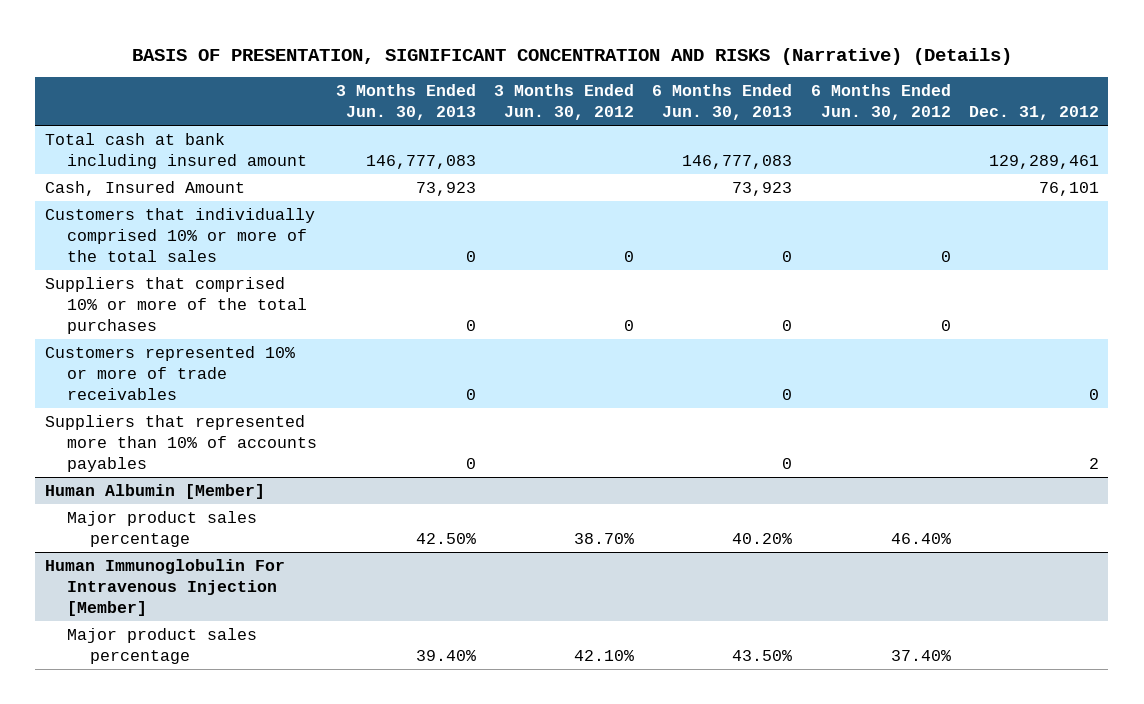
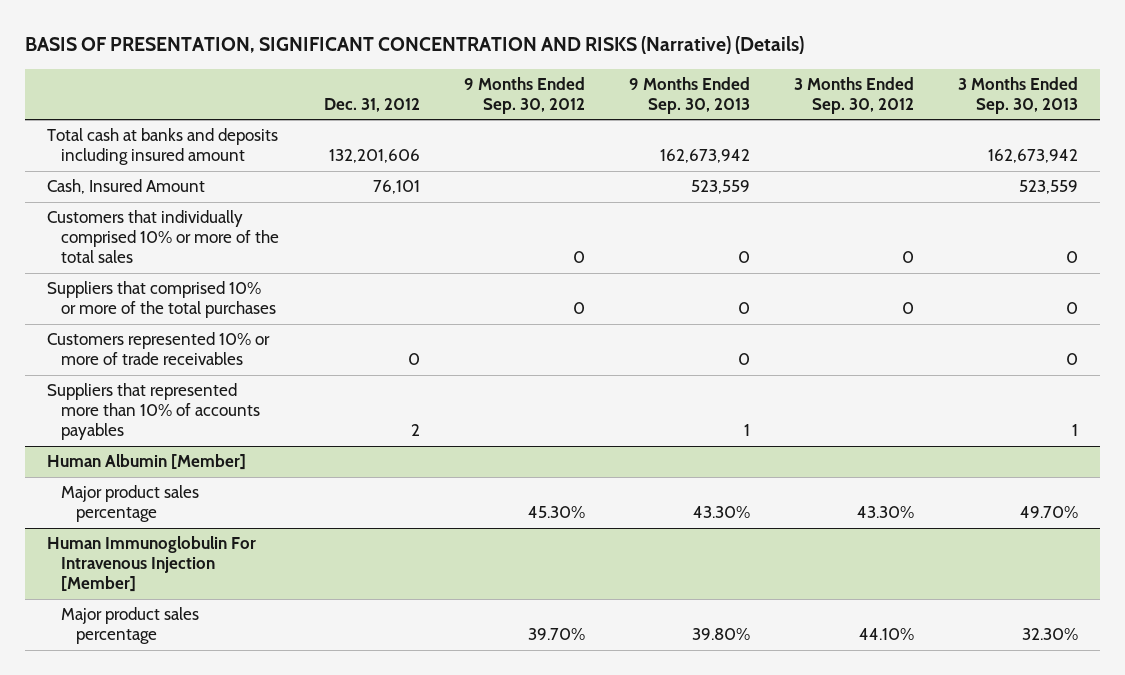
- | 3 Months Ended Jun. 30, 2013 | 3 Months Ended Jun. 30, 2012 | 6 Months Ended Jun. 30, 2013 | 6 Months Ended Jun. 30, 2012 | Dec. 31, 2012
+ | Dec. 31, 2012 | 9 Months Ended Sep. 30, 2012 | 9 Months Ended Sep. 30, 2013 | 3 Months Ended Sep. 30, 2012 | 3 Months Ended Sep. 30, 2013
- Total cash at bank including insured amount | 146,777,083 | | 146,777,083 | | 129,289,461
+ Total cash at banks and deposits including insured amount | 132,201,606 | | 162,673,942 | | 162,673,942

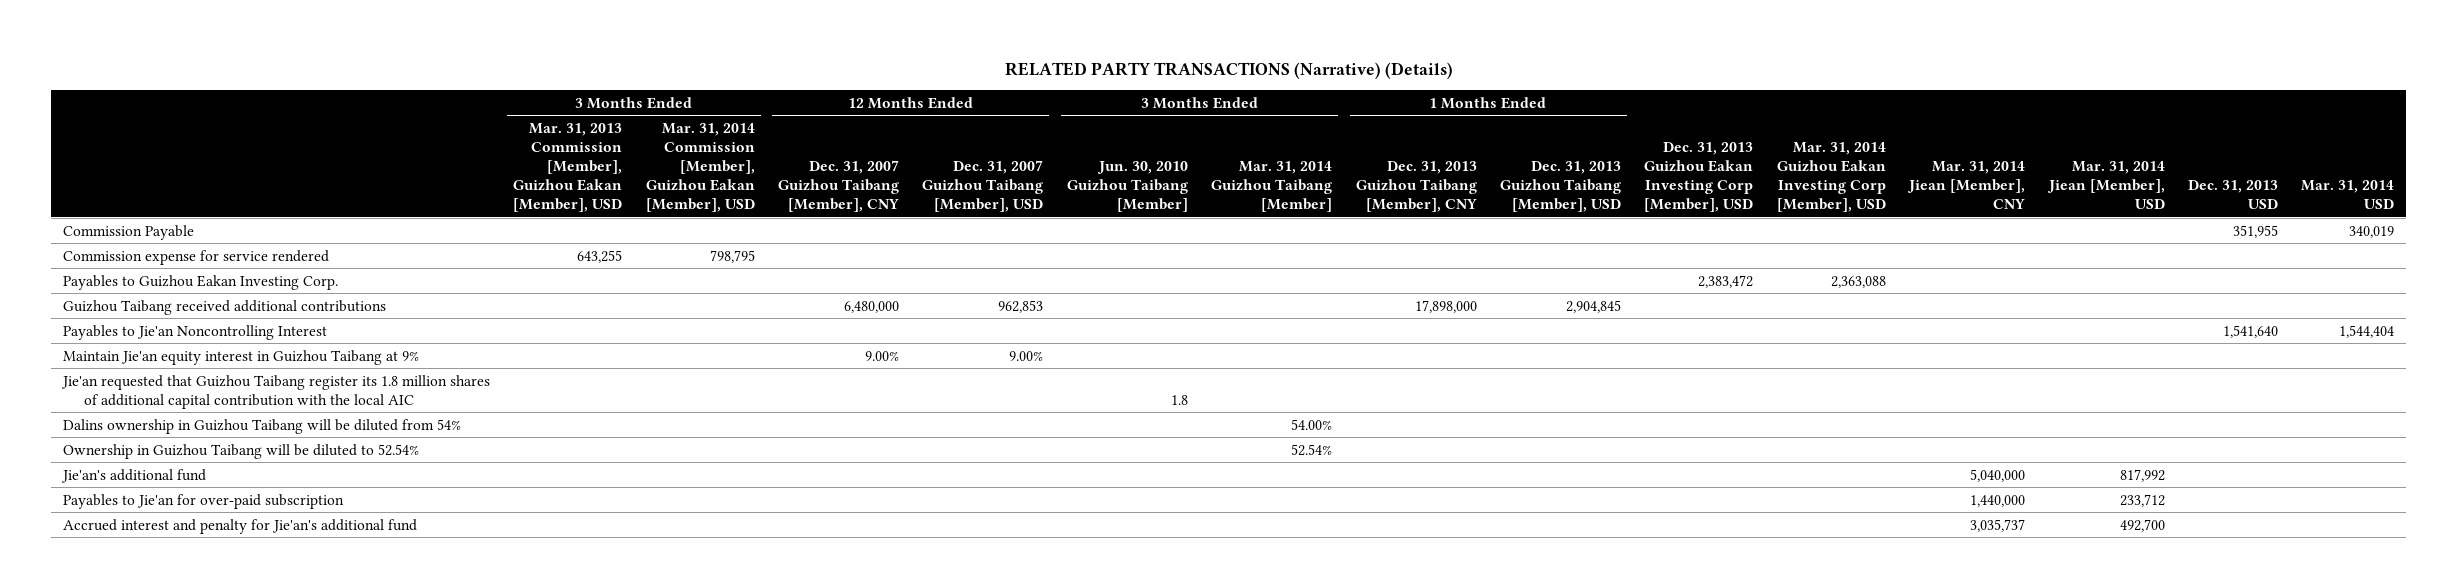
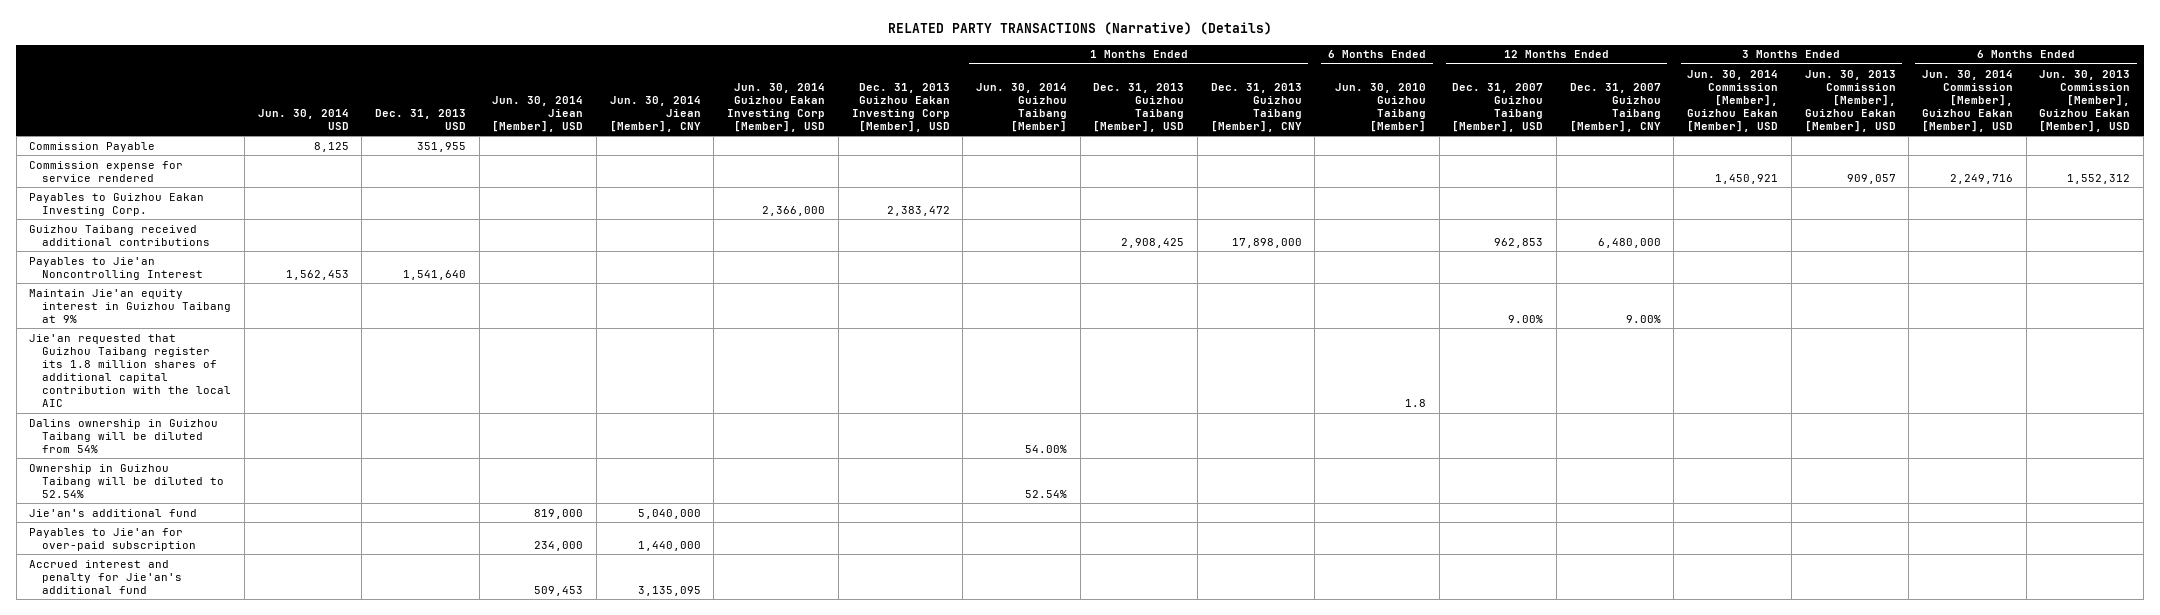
- | 3 Months Ended Mar. 31, 2013 Commission [Member], Guizhou Eakan [Member], USD | 3 Months Ended Mar. 31, 2014 Commission [Member], Guizhou Eakan [Member], USD | 12 Months Ended Dec. 31, 2007 Guizhou Taibang [Member], CNY | 12 Months Ended Dec. 31, 2007 Guizhou Taibang [Member], USD | 3 Months Ended Jun. 30, 2010 Guizhou Taibang [Member] | 3 Months Ended Mar. 31, 2014 Guizhou Taibang [Member] | 1 Months Ended Dec. 31, 2013 Guizhou Taibang [Member], CNY | 1 Months Ended Dec. 31, 2013 Guizhou Taibang [Member], USD | Dec. 31, 2013 Guizhou Eakan Investing Corp [Member], USD | Mar. 31, 2014 Guizhou Eakan Investing Corp [Member], USD | Mar. 31, 2014 Jiean [Member], CNY | Mar. 31, 2014 Jiean [Member], USD | Dec. 31, 2013 USD | Mar. 31, 2014 USD
+ | Jun. 30, 2014 USD | Dec. 31, 2013 USD | Jun. 30, 2014 Jiean [Member], USD | Jun. 30, 2014 Jiean [Member], CNY | Jun. 30, 2014 Guizhou Eakan Investing Corp [Member], USD | Dec. 31, 2013 Guizhou Eakan Investing Corp [Member], USD | 1 Months Ended Jun. 30, 2014 Guizhou Taibang [Member] | 1 Months Ended Dec. 31, 2013 Guizhou Taibang [Member], USD | 1 Months Ended Dec. 31, 2013 Guizhou Taibang [Member], CNY | 6 Months Ended Jun. 30, 2010 Guizhou Taibang [Member] | 12 Months Ended Dec. 31, 2007 Guizhou Taibang [Member], USD | 12 Months Ended Dec. 31, 2007 Guizhou Taibang [Member], CNY | 3 Months Ended Jun. 30, 2014 Commission [Member], Guizhou Eakan [Member], USD | 3 Months Ended Jun. 30, 2013 Commission [Member], Guizhou Eakan [Member], USD | 6 Months Ended Jun. 30, 2014 Commission [Member], Guizhou Eakan [Member], USD | 6 Months Ended Jun. 30, 2013 Commission [Member], Guizhou Eakan [Member], USD
- Guizhou Taibang received additional contributions | | | 6,480,000 | 962,853 | | | 17,898,000 | 2,904,845 | | | | | |
+ Guizhou Taibang received additional contributions | | | | | | | | 2,908,425 | 17,898,000 | | 962,853 | 6,480,000 | | | |

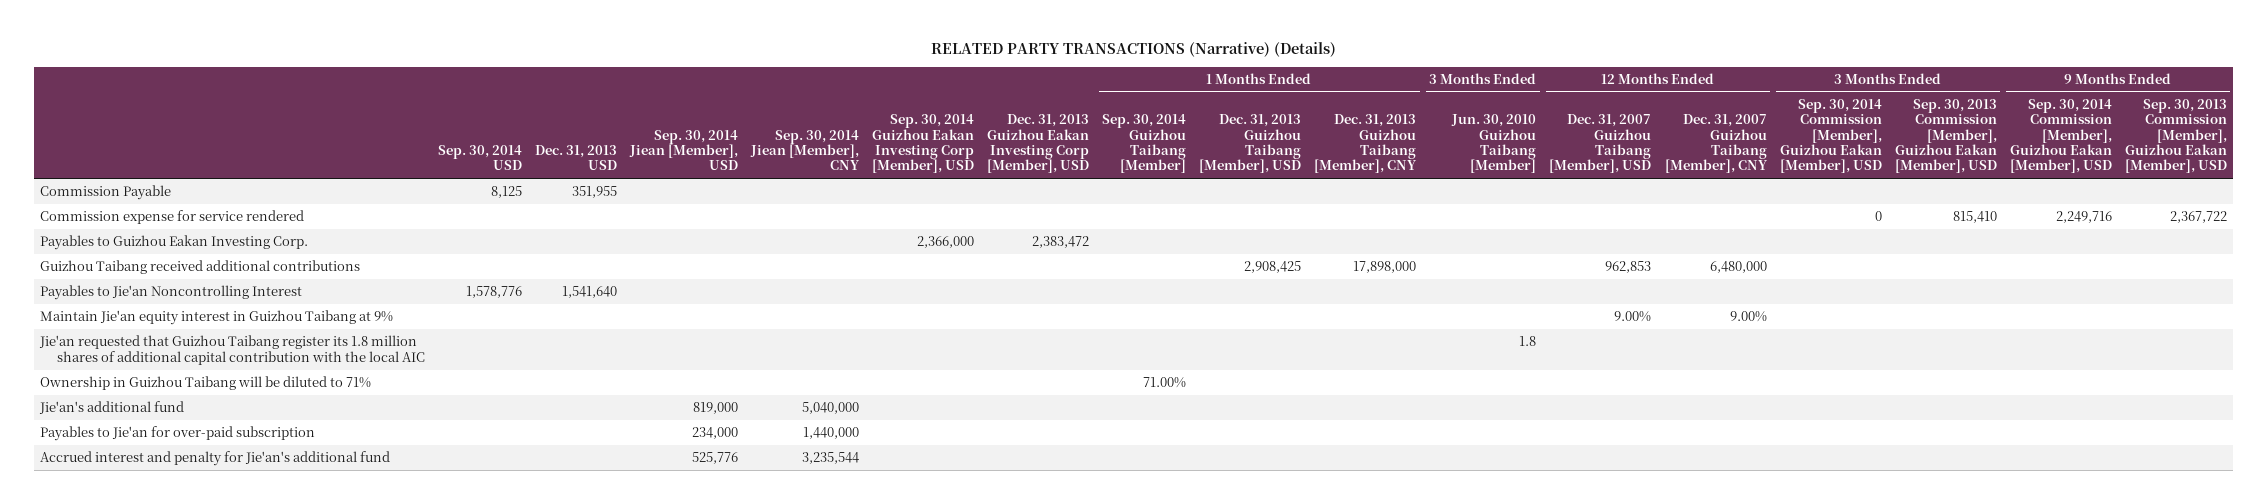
- | Jun. 30, 2014 USD | Dec. 31, 2013 USD | Jun. 30, 2014 Jiean [Member], USD | Jun. 30, 2014 Jiean [Member], CNY | Jun. 30, 2014 Guizhou Eakan Investing Corp [Member], USD | Dec. 31, 2013 Guizhou Eakan Investing Corp [Member], USD | 1 Months Ended Jun. 30, 2014 Guizhou Taibang [Member] | 1 Months Ended Dec. 31, 2013 Guizhou Taibang [Member], USD | 1 Months Ended Dec. 31, 2013 Guizhou Taibang [Member], CNY | 6 Months Ended Jun. 30, 2010 Guizhou Taibang [Member] | 12 Months Ended Dec. 31, 2007 Guizhou Taibang [Member], USD | 12 Months Ended Dec. 31, 2007 Guizhou Taibang [Member], CNY | 3 Months Ended Jun. 30, 2014 Commission [Member], Guizhou Eakan [Member], USD | 3 Months Ended Jun. 30, 2013 Commission [Member], Guizhou Eakan [Member], USD | 6 Months Ended Jun. 30, 2014 Commission [Member], Guizhou Eakan [Member], USD | 6 Months Ended Jun. 30, 2013 Commission [Member], Guizhou Eakan [Member], USD
+ | Sep. 30, 2014 USD | Dec. 31, 2013 USD | Sep. 30, 2014 Jiean [Member], USD | Sep. 30, 2014 Jiean [Member], CNY | Sep. 30, 2014 Guizhou Eakan Investing Corp [Member], USD | Dec. 31, 2013 Guizhou Eakan Investing Corp [Member], USD | 1 Months Ended Sep. 30, 2014 Guizhou Taibang [Member] | 1 Months Ended Dec. 31, 2013 Guizhou Taibang [Member], USD | 1 Months Ended Dec. 31, 2013 Guizhou Taibang [Member], CNY | 3 Months Ended Jun. 30, 2010 Guizhou Taibang [Member] | 12 Months Ended Dec. 31, 2007 Guizhou Taibang [Member], USD | 12 Months Ended Dec. 31, 2007 Guizhou Taibang [Member], CNY | 3 Months Ended Sep. 30, 2014 Commission [Member], Guizhou Eakan [Member], USD | 3 Months Ended Sep. 30, 2013 Commission [Member], Guizhou Eakan [Member], USD | 9 Months Ended Sep. 30, 2014 Commission [Member], Guizhou Eakan [Member], USD | 9 Months Ended Sep. 30, 2013 Commission [Member], Guizhou Eakan [Member], USD
- Dalins ownership in Guizhou Taibang will be diluted from 54% | | | | | | | 54.00% | | | | | | | | |
- Ownership in Guizhou Taibang will be diluted to 52.54% | | | | | | | 52.54% | | | | | | | | |
+ Ownership in Guizhou Taibang will be diluted to 71% | | | | | | | 71.00% | | | | | | | | |

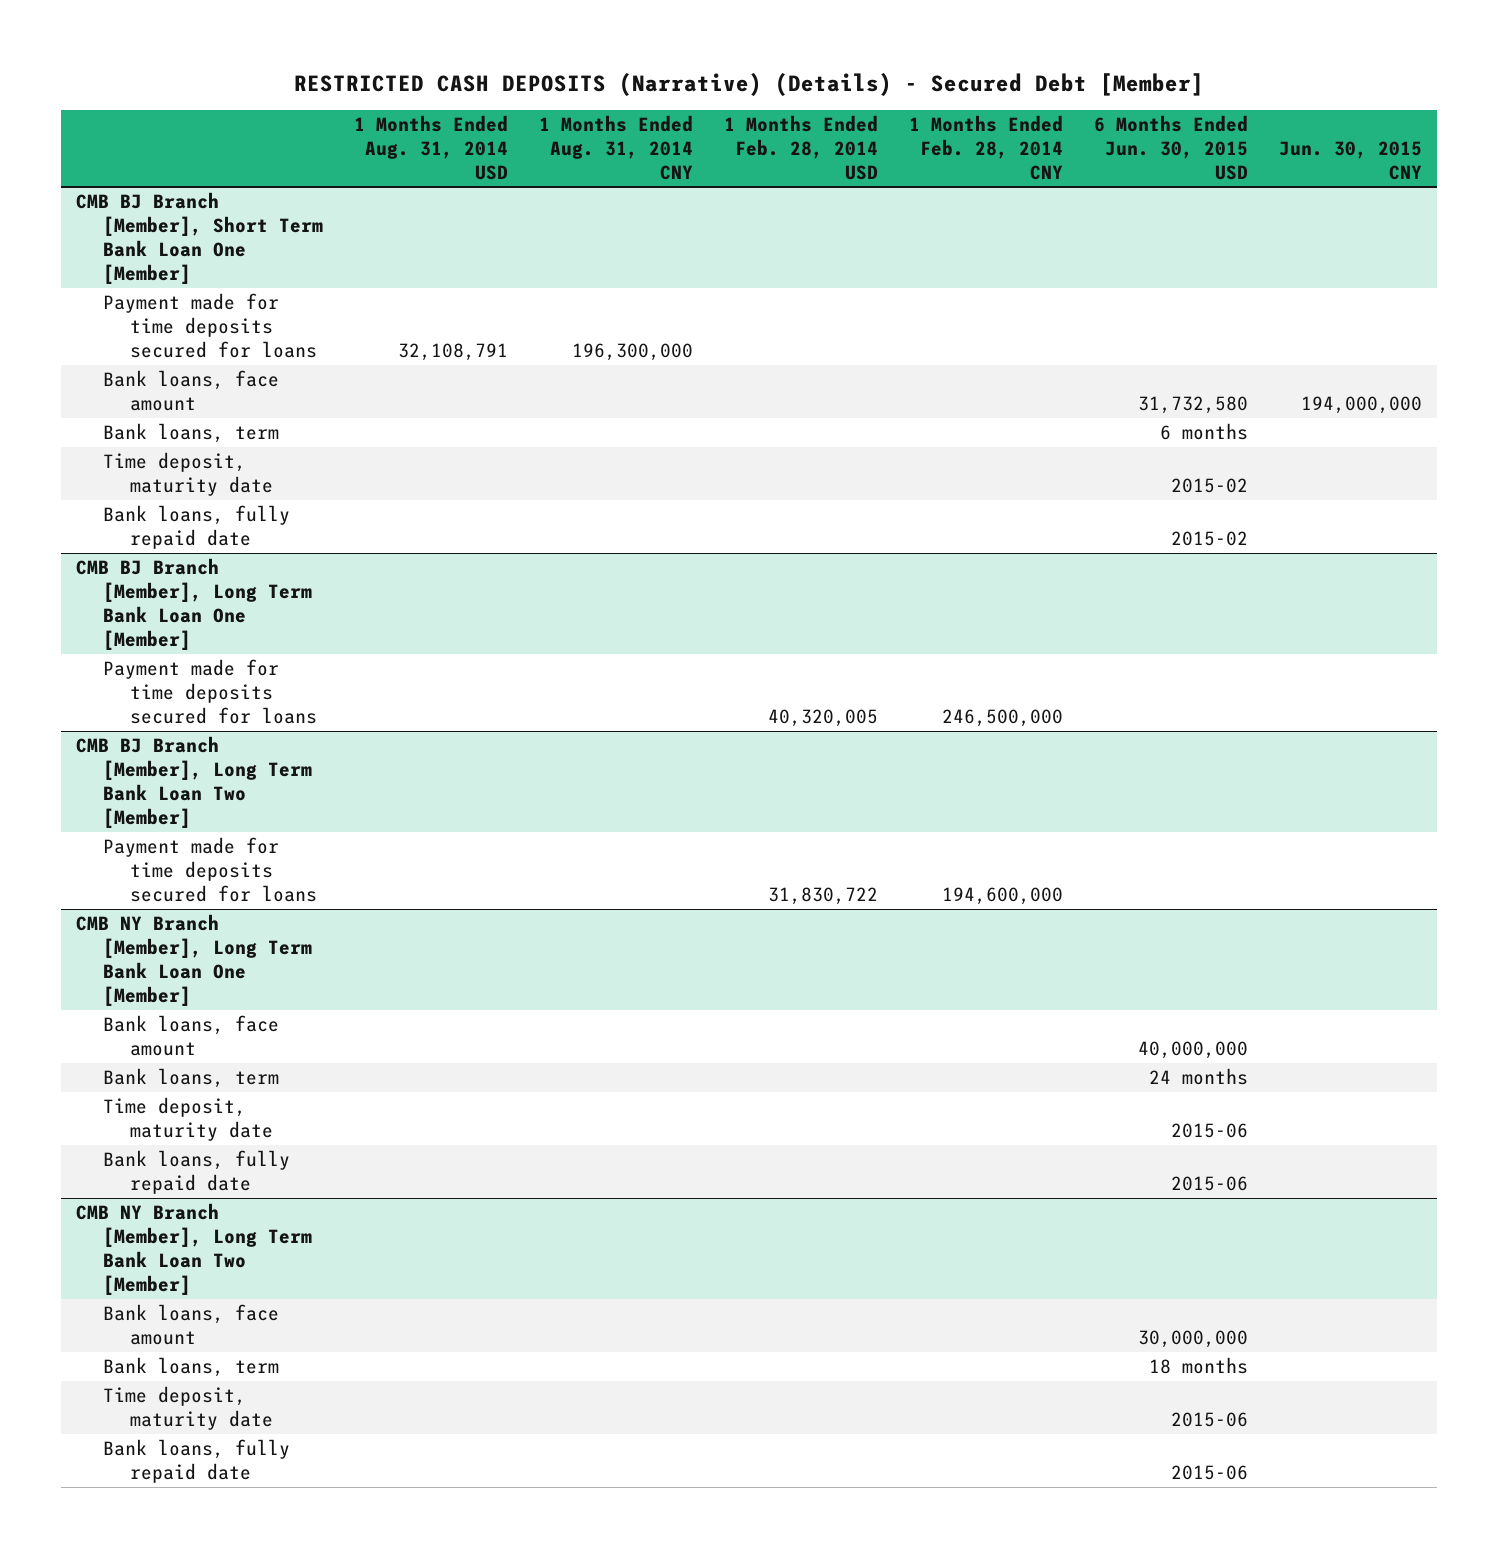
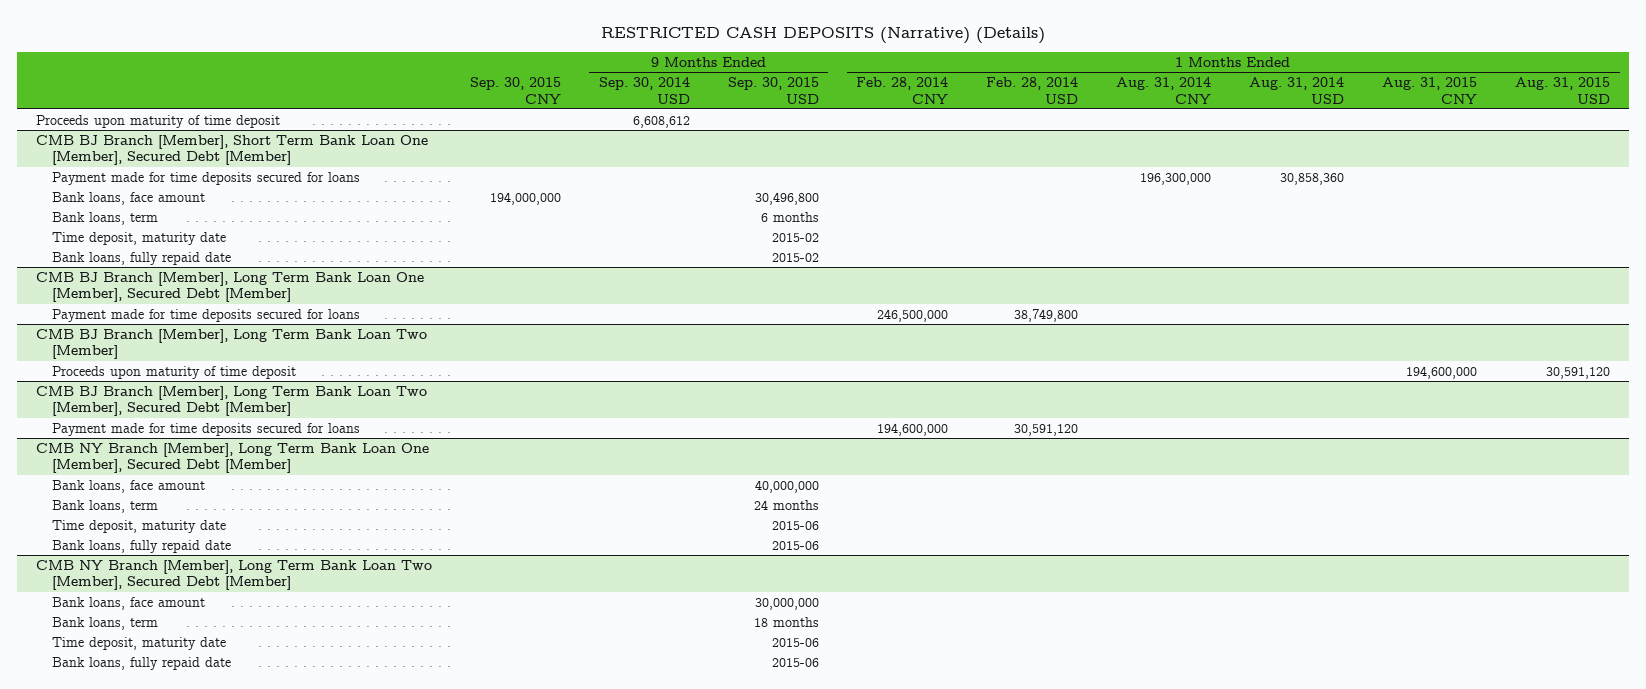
- RESTRICTED CASH DEPOSITS (Narrative) (Details) - Secured Debt [Member]
+ RESTRICTED CASH DEPOSITS (Narrative) (Details)
- | 1 Months Ended Aug. 31, 2014 USD | 1 Months Ended Aug. 31, 2014 CNY | 1 Months Ended Feb. 28, 2014 USD | 1 Months Ended Feb. 28, 2014 CNY | 6 Months Ended Jun. 30, 2015 USD | Jun. 30, 2015 CNY
+ | Sep. 30, 2015 CNY | 9 Months Ended Sep. 30, 2014 USD | 9 Months Ended Sep. 30, 2015 USD | 1 Months Ended Feb. 28, 2014 CNY | 1 Months Ended Feb. 28, 2014 USD | 1 Months Ended Aug. 31, 2014 CNY | 1 Months Ended Aug. 31, 2014 USD | 1 Months Ended Aug. 31, 2015 CNY | 1 Months Ended Aug. 31, 2015 USD
- CMB BJ Branch [Member], Short Term Bank Loan One [Member]
- Payment made for time deposits secured for loans | 32,108,791 | 196,300,000 | | | |
+ Proceeds upon maturity of time deposit | | 6,608,612 | | | | | | |
+ CMB BJ Branch [Member], Short Term Bank Loan One [Member], Secured Debt [Member]
+ Payment made for time deposits secured for loans | | | | | | 196,300,000 | 30,858,360 | |
- CMB BJ Branch [Member], Long Term Bank Loan One [Member]
- Payment made for time deposits secured for loans | | | 40,320,005 | 246,500,000 | |
+ CMB BJ Branch [Member], Long Term Bank Loan One [Member], Secured Debt [Member]
+ Payment made for time deposits secured for loans | | | | 246,500,000 | 38,749,800 | | | |
@ CMB BJ Branch [Member], Long Term Bank Loan Two [Member]
- Payment made for time deposits secured for loans | | | 31,830,722 | 194,600,000 | |
- CMB NY Branch [Member], Long Term Bank Loan One [Member]
@ CMB BJ Branch [Member], Long Term Bank Loan Two [Member]
+ Proceeds upon maturity of time deposit | | | | | | | | 194,600,000 | 30,591,120
+ CMB BJ Branch [Member], Long Term Bank Loan Two [Member], Secured Debt [Member]
+ Payment made for time deposits secured for loans | | | | 194,600,000 | 30,591,120 | | | |
+ CMB NY Branch [Member], Long Term Bank Loan One [Member], Secured Debt [Member]
- CMB NY Branch [Member], Long Term Bank Loan Two [Member]
+ CMB NY Branch [Member], Long Term Bank Loan Two [Member], Secured Debt [Member]

